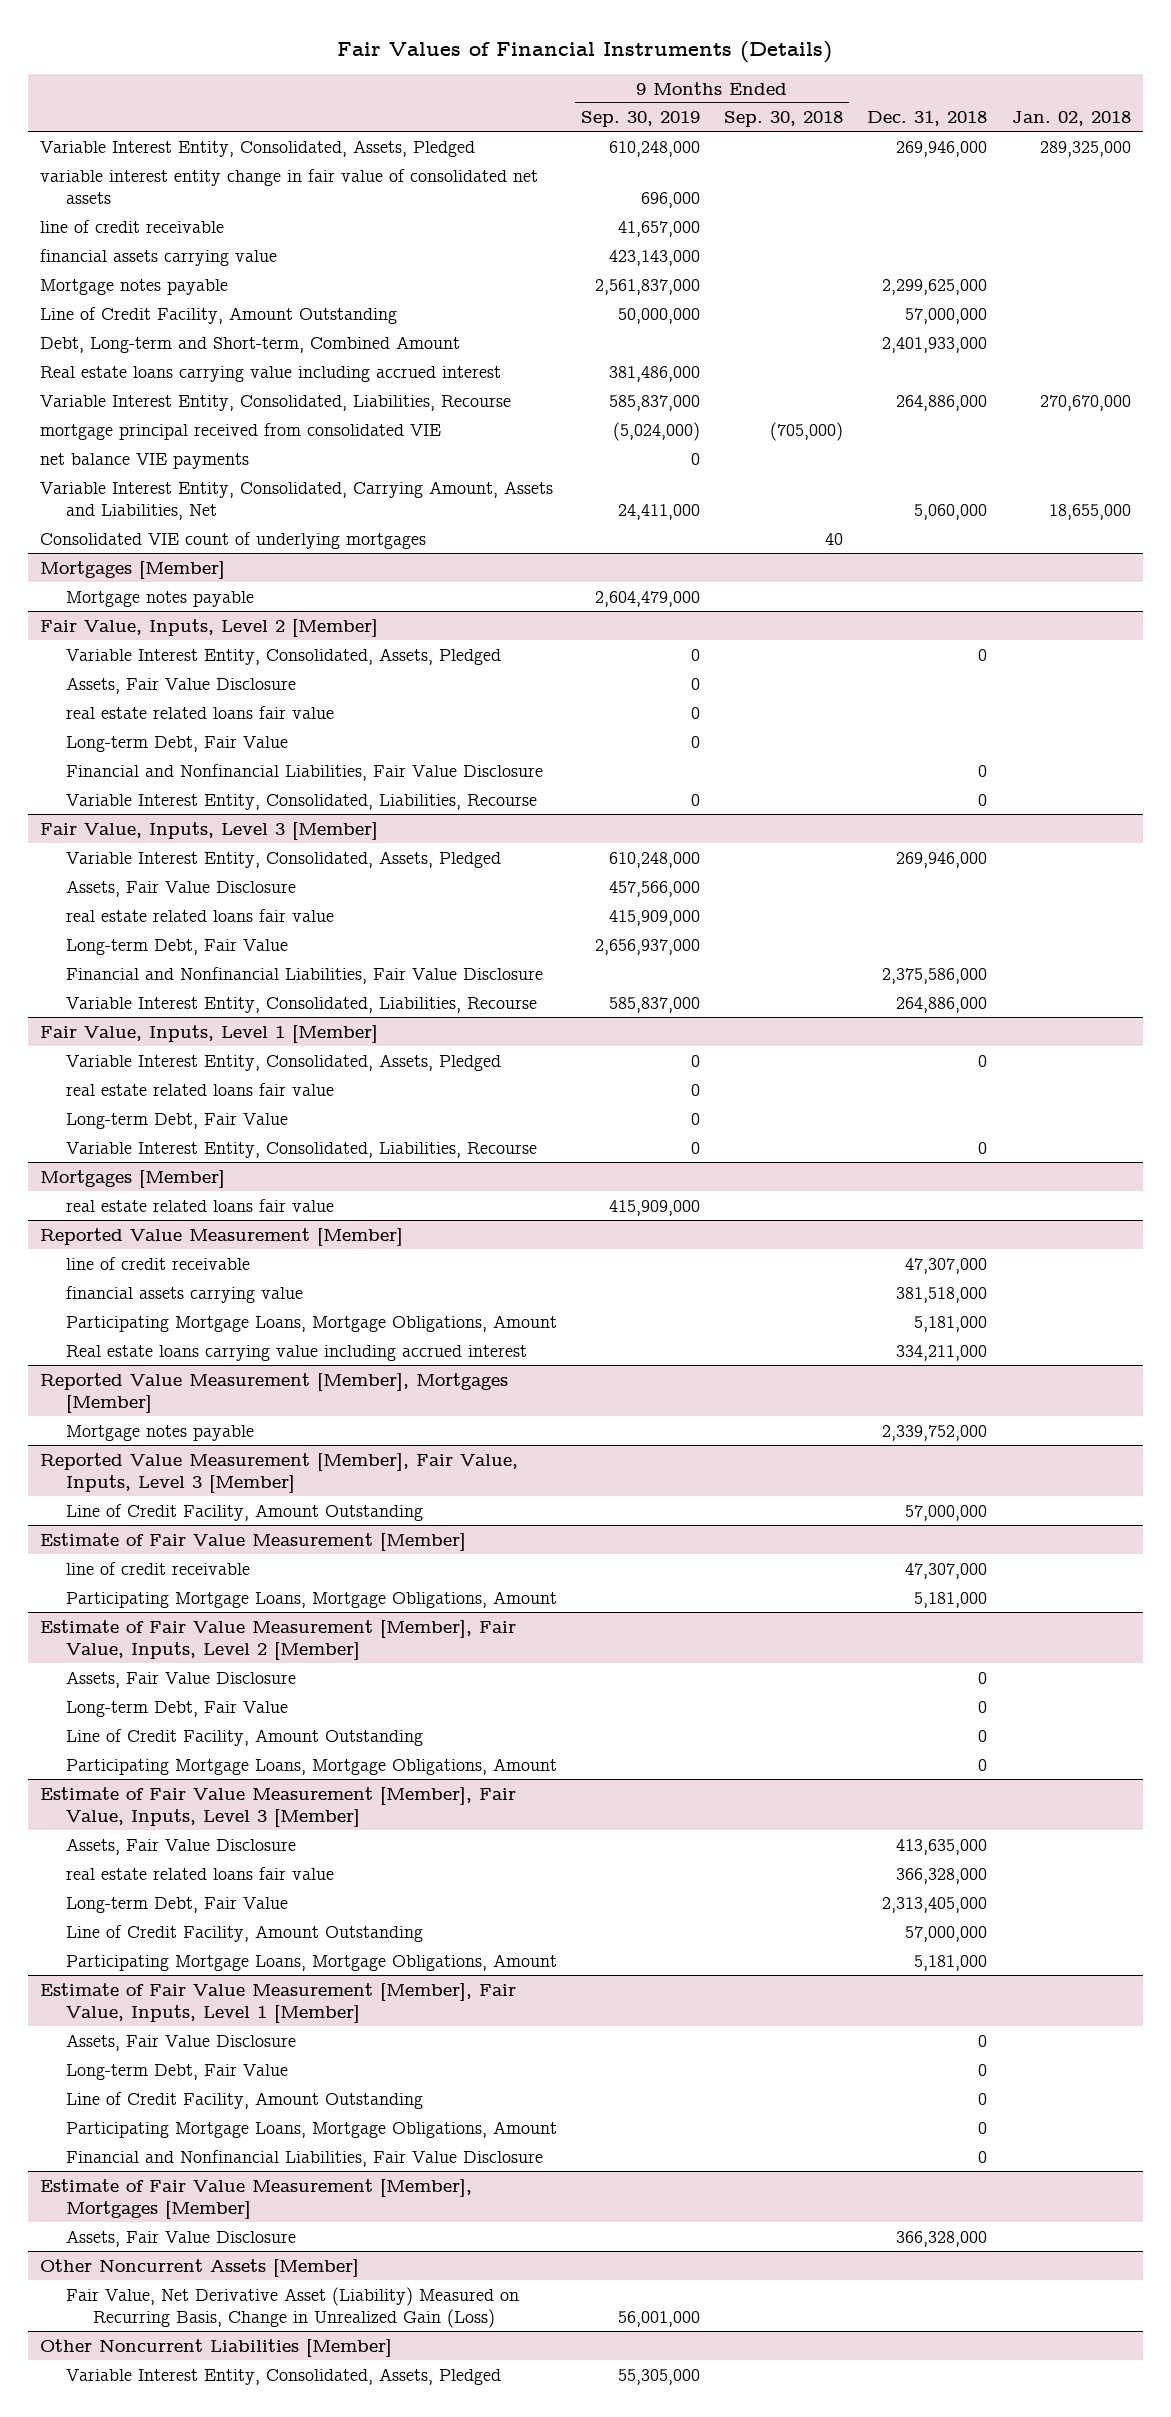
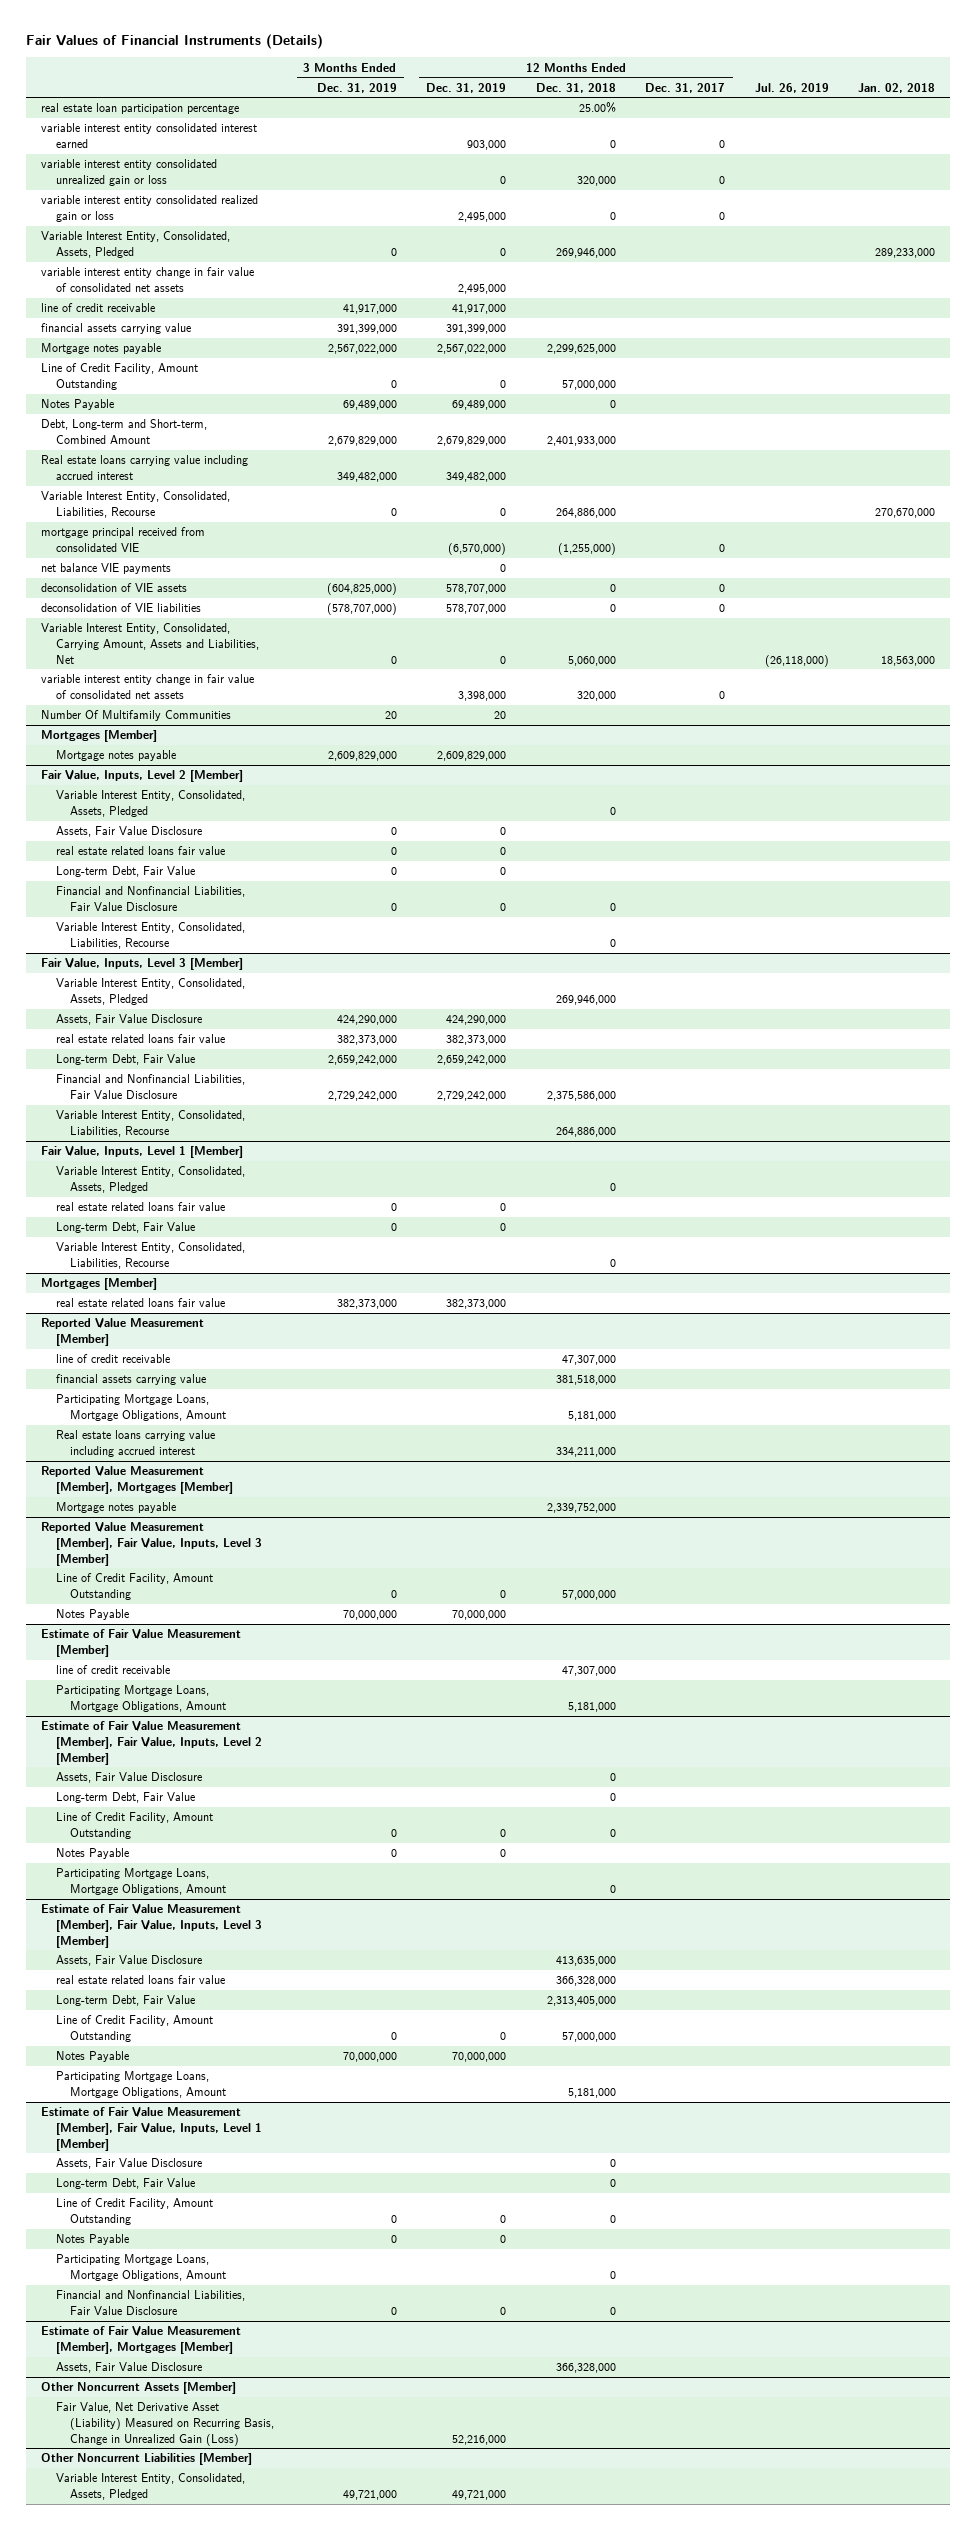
- | 9 Months Ended Sep. 30, 2019 | 9 Months Ended Sep. 30, 2018 | Dec. 31, 2018 | Jan. 02, 2018
+ | 3 Months Ended Dec. 31, 2019 | 12 Months Ended Dec. 31, 2019 | 12 Months Ended Dec. 31, 2018 | 12 Months Ended Dec. 31, 2017 | Jul. 26, 2019 | Jan. 02, 2018
- Variable Interest Entity, Consolidated, Assets, Pledged | 610,248,000 | | 269,946,000 | 289,325,000
+ real estate loan participation percentage | | | 25.00% | | |
+ variable interest entity consolidated interest earned | | 903,000 | 0 | 0 | |
+ variable interest entity consolidated unrealized gain or loss | | 0 | 320,000 | 0 | |
+ variable interest entity consolidated realized gain or loss | | 2,495,000 | 0 | 0 | |
+ Variable Interest Entity, Consolidated, Assets, Pledged | 0 | 0 | 269,946,000 | | | 289,233,000
+ Notes Payable | 69,489,000 | 69,489,000 | 0 | | |
- Variable Interest Entity, Consolidated, Carrying Amount, Assets and Liabilities, Net | 24,411,000 | | 5,060,000 | 18,655,000
- Consolidated VIE count of underlying mortgages | | 40 | |
+ deconsolidation of VIE assets | (604,825,000) | 578,707,000 | 0 | 0 | |
+ deconsolidation of VIE liabilities | (578,707,000) | 578,707,000 | 0 | 0 | |
+ Variable Interest Entity, Consolidated, Carrying Amount, Assets and Liabilities, Net | 0 | 0 | 5,060,000 | | (26,118,000) | 18,563,000
+ variable interest entity change in fair value of consolidated net assets | | 3,398,000 | 320,000 | 0 | |
+ Number Of Multifamily Communities | 20 | 20 | | | |
@ Reported Value Measurement [Member], Fair Value, Inputs, Level 3 [Member]
+ Notes Payable | 70,000,000 | 70,000,000 | | | |
@ Estimate of Fair Value Measurement [Member], Fair Value, Inputs, Level 2 [Member]
+ Notes Payable | 0 | 0 | | | |
@ Estimate of Fair Value Measurement [Member], Fair Value, Inputs, Level 3 [Member]
+ Notes Payable | 70,000,000 | 70,000,000 | | | |
@ Estimate of Fair Value Measurement [Member], Fair Value, Inputs, Level 1 [Member]
+ Notes Payable | 0 | 0 | | | |

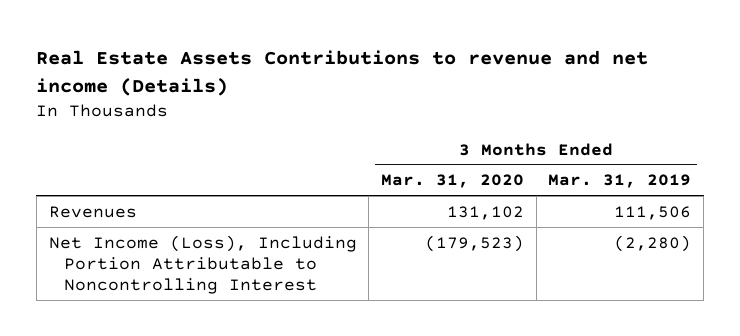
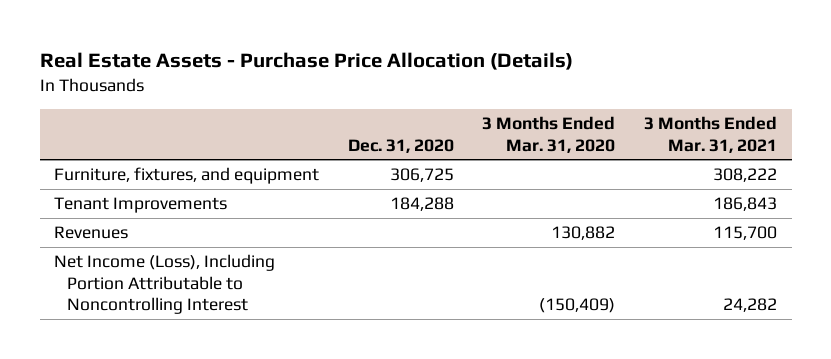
- Real Estate Assets Contributions to revenue and net income (Details)
+ Real Estate Assets - Purchase Price Allocation (Details)
- | 3 Months Ended Mar. 31, 2020 | 3 Months Ended Mar. 31, 2019
+ | Dec. 31, 2020 | 3 Months Ended Mar. 31, 2020 | 3 Months Ended Mar. 31, 2021
- Revenues | 131,102 | 111,506
- Net Income (Loss), Including Portion Attributable to Noncontrolling Interest | (179,523) | (2,280)
+ Furniture, fixtures, and equipment | 306,725 | | 308,222
+ Tenant Improvements | 184,288 | | 186,843
+ Revenues | | 130,882 | 115,700
+ Net Income (Loss), Including Portion Attributable to Noncontrolling Interest | | (150,409) | 24,282

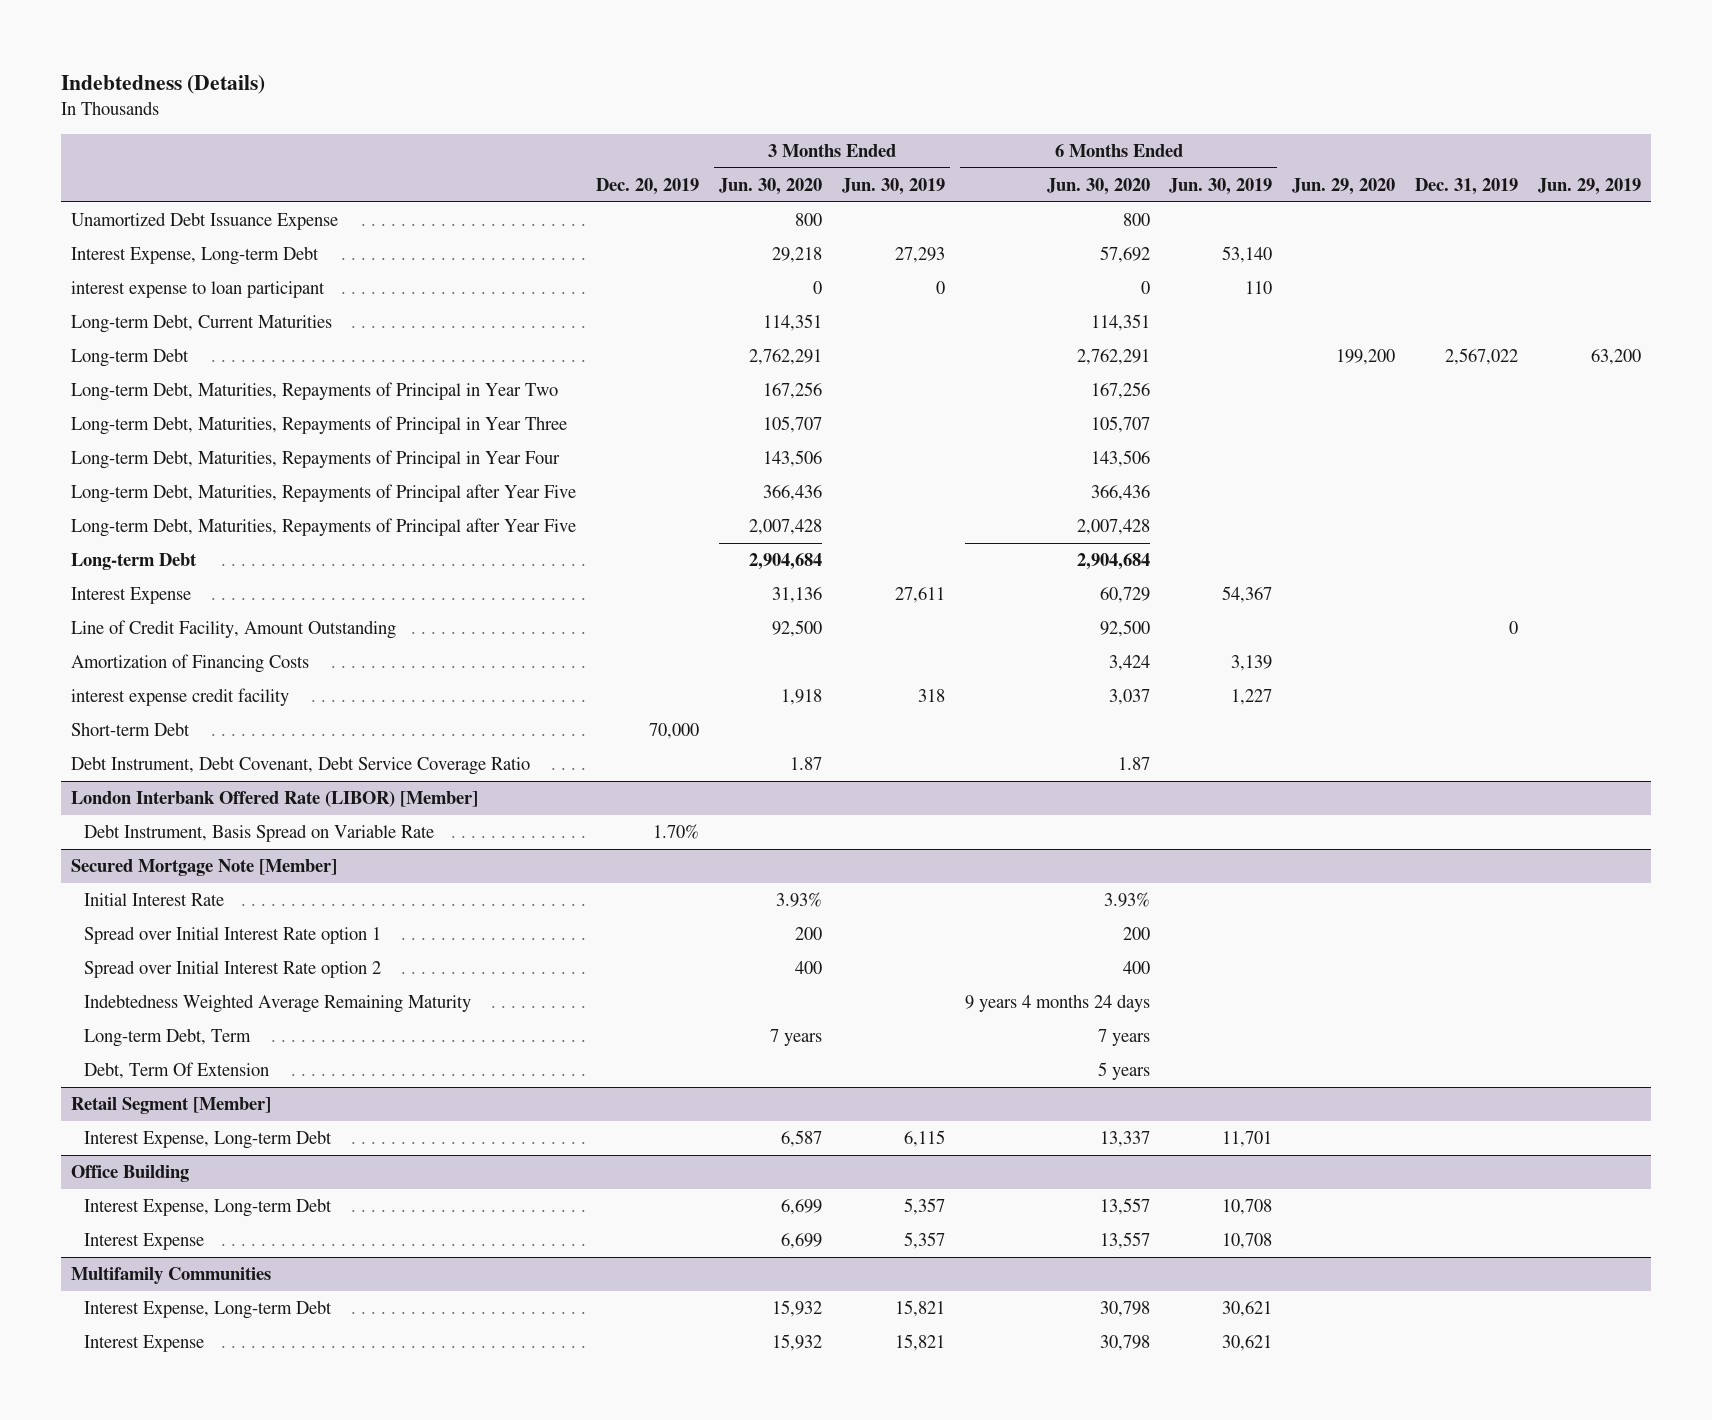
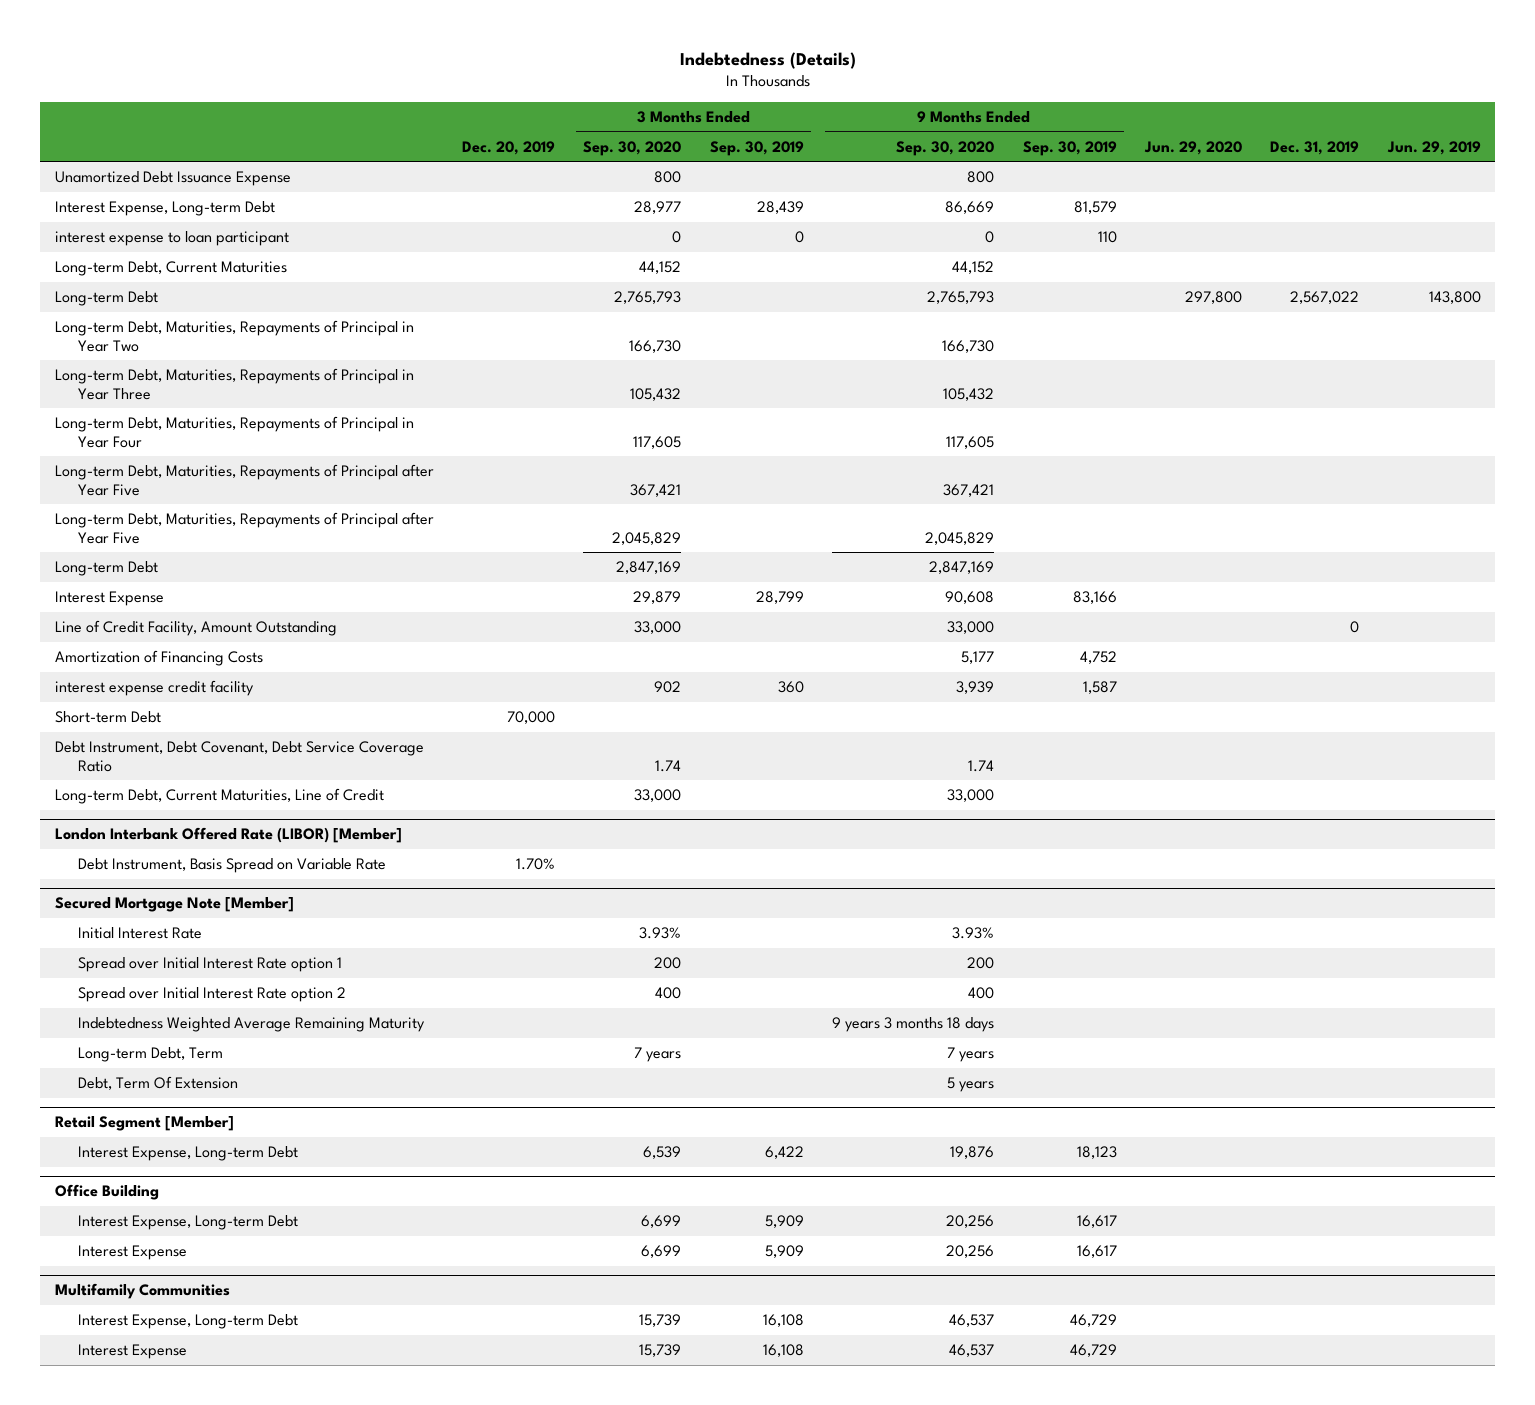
- | Dec. 20, 2019 | 3 Months Ended Jun. 30, 2020 | 3 Months Ended Jun. 30, 2019 | 6 Months Ended Jun. 30, 2020 | 6 Months Ended Jun. 30, 2019 | Jun. 29, 2020 | Dec. 31, 2019 | Jun. 29, 2019
+ | Dec. 20, 2019 | 3 Months Ended Sep. 30, 2020 | 3 Months Ended Sep. 30, 2019 | 9 Months Ended Sep. 30, 2020 | 9 Months Ended Sep. 30, 2019 | Jun. 29, 2020 | Dec. 31, 2019 | Jun. 29, 2019
- Long-term Debt | | 2,762,291 | | 2,762,291 | | 199,200 | 2,567,022 | 63,200
+ Long-term Debt | | 2,765,793 | | 2,765,793 | | 297,800 | 2,567,022 | 143,800
+ Long-term Debt, Current Maturities, Line of Credit | | 33,000 | | 33,000 | | | |

